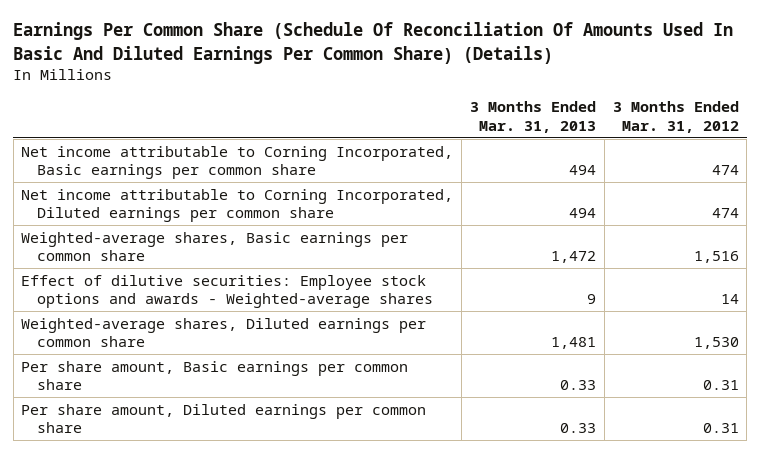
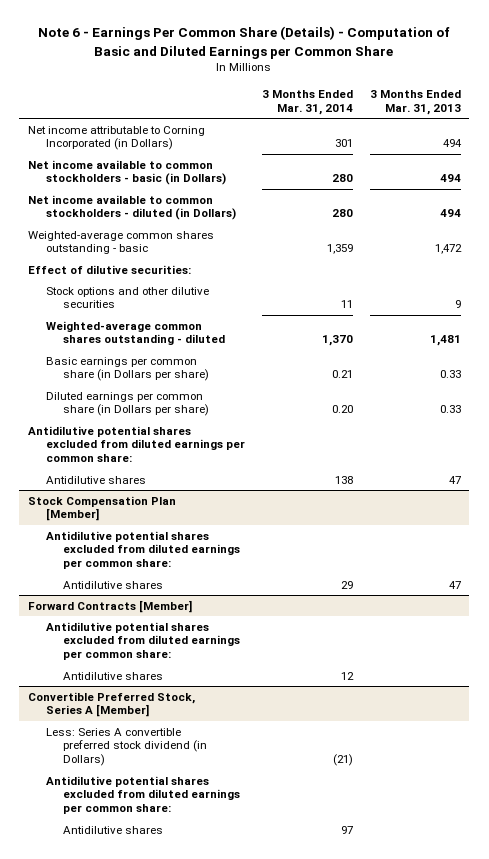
- Earnings Per Common Share (Schedule Of Reconciliation Of Amounts Used In Basic And Diluted Earnings Per Common Share) (Details)
+ Note 6 - Earnings Per Common Share (Details) - Computation of Basic and Diluted Earnings per Common Share
- | 3 Months Ended Mar. 31, 2013 | 3 Months Ended Mar. 31, 2012
+ | 3 Months Ended Mar. 31, 2014 | 3 Months Ended Mar. 31, 2013
- Net income attributable to Corning Incorporated, Basic earnings per common share | 494 | 474
- Net income attributable to Corning Incorporated, Diluted earnings per common share | 494 | 474
- Weighted-average shares, Basic earnings per common share | 1,472 | 1,516
- Effect of dilutive securities: Employee stock options and awards - Weighted-average shares | 9 | 14
- Weighted-average shares, Diluted earnings per common share | 1,481 | 1,530
- Per share amount, Basic earnings per common share | 0.33 | 0.31
- Per share amount, Diluted earnings per common share | 0.33 | 0.31
+ Net income attributable to Corning Incorporated (in Dollars) | 301 | 494
+ Net income available to common stockholders - basic (in Dollars) | 280 | 494
+ Net income available to common stockholders - diluted (in Dollars) | 280 | 494
+ Weighted-average common shares outstanding - basic | 1,359 | 1,472
+ Effect of dilutive securities:
+ Stock options and other dilutive securities | 11 | 9
+ Weighted-average common shares outstanding - diluted | 1,370 | 1,481
+ Basic earnings per common share (in Dollars per share) | 0.21 | 0.33
+ Diluted earnings per common share (in Dollars per share) | 0.20 | 0.33
+ Antidilutive potential shares excluded from diluted earnings per common share:
+ Antidilutive shares | 138 | 47
+ Stock Compensation Plan [Member]
+ Antidilutive potential shares excluded from diluted earnings per common share:
+ Antidilutive shares | 29 | 47
+ Forward Contracts [Member]
+ Antidilutive potential shares excluded from diluted earnings per common share:
+ Antidilutive shares | 12 |
+ Convertible Preferred Stock, Series A [Member]
+ Less: Series A convertible preferred stock dividend (in Dollars) | (21) |
+ Antidilutive potential shares excluded from diluted earnings per common share:
+ Antidilutive shares | 97 |

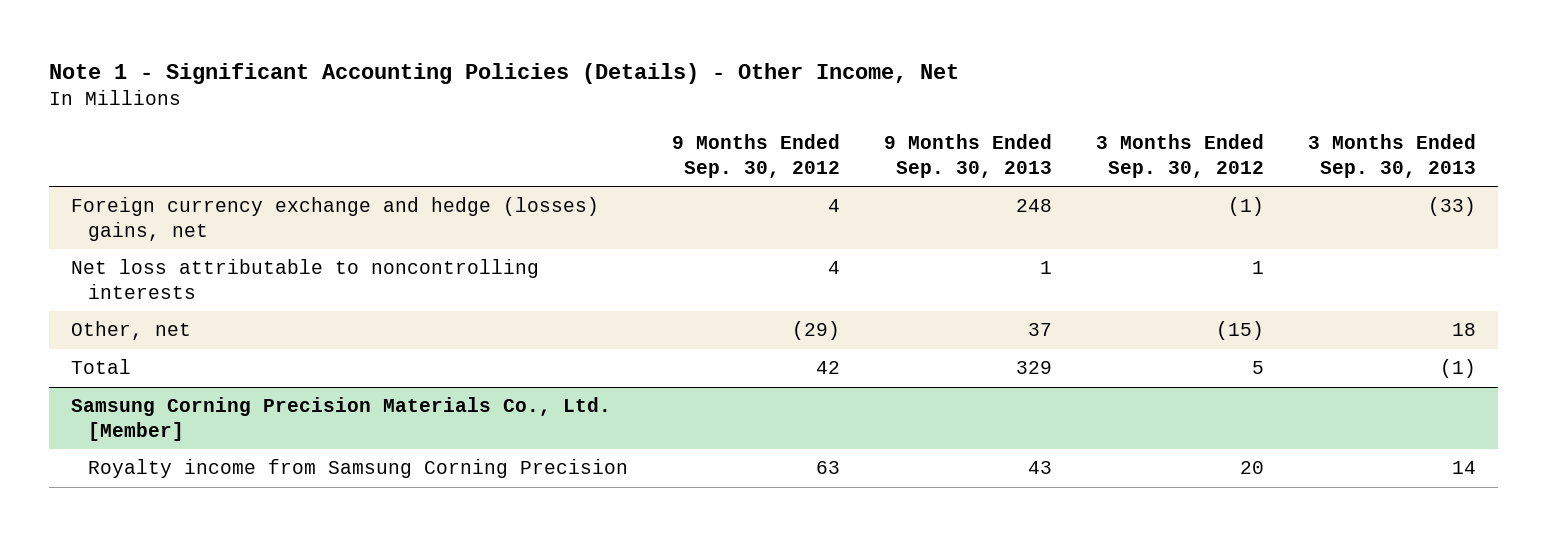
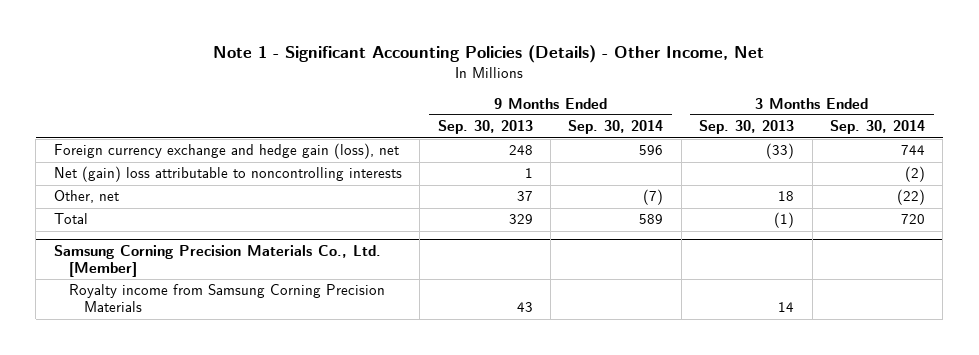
- | 9 Months Ended Sep. 30, 2012 | 9 Months Ended Sep. 30, 2013 | 3 Months Ended Sep. 30, 2012 | 3 Months Ended Sep. 30, 2013
+ | 9 Months Ended Sep. 30, 2013 | 9 Months Ended Sep. 30, 2014 | 3 Months Ended Sep. 30, 2013 | 3 Months Ended Sep. 30, 2014
- Foreign currency exchange and hedge (losses) gains, net | 4 | 248 | (1) | (33)
- Net loss attributable to noncontrolling interests | 4 | 1 | 1 |
+ Foreign currency exchange and hedge gain (loss), net | 248 | 596 | (33) | 744
+ Net (gain) loss attributable to noncontrolling interests | 1 | | | (2)
@ Samsung Corning Precision Materials Co., Ltd. [Member]
- Royalty income from Samsung Corning Precision | 63 | 43 | 20 | 14
+ Royalty income from Samsung Corning Precision Materials | 43 | | 14 |

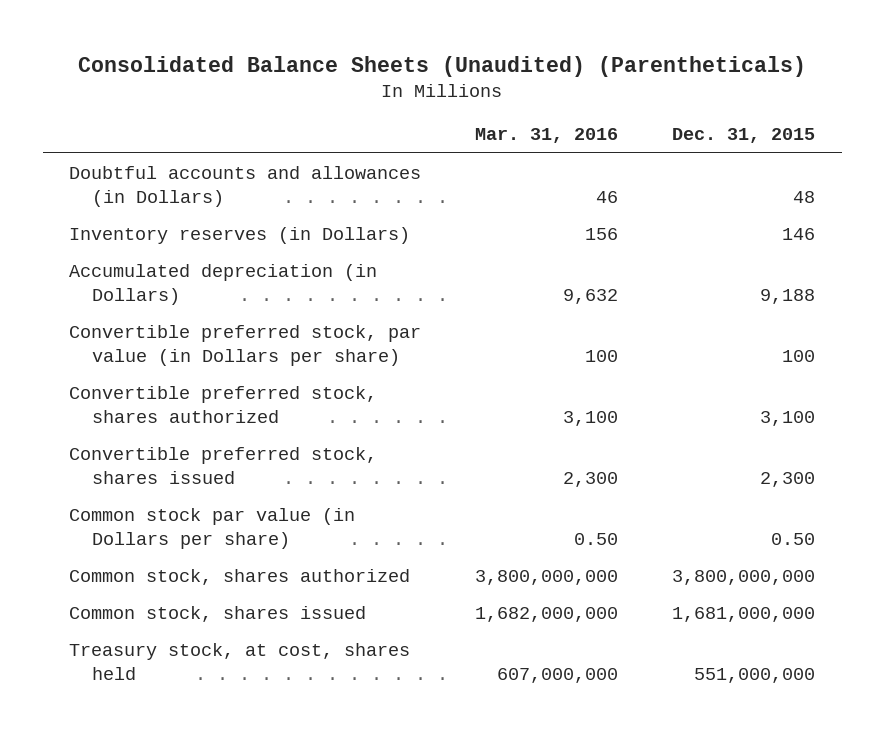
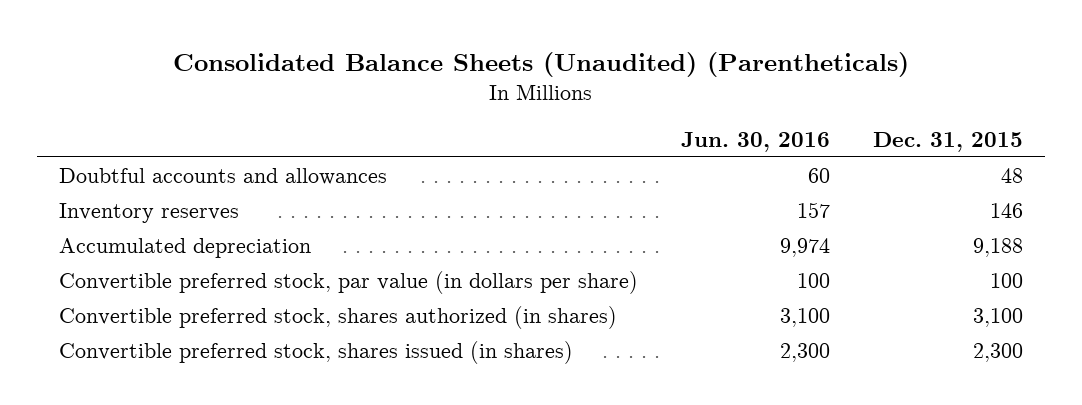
- | Mar. 31, 2016 | Dec. 31, 2015
+ | Jun. 30, 2016 | Dec. 31, 2015
- Doubtful accounts and allowances (in Dollars) | 46 | 48
- Inventory reserves (in Dollars) | 156 | 146
- Accumulated depreciation (in Dollars) | 9,632 | 9,188
- Convertible preferred stock, par value (in Dollars per share) | 100 | 100
- Convertible preferred stock, shares authorized | 3,100 | 3,100
- Convertible preferred stock, shares issued | 2,300 | 2,300
- Common stock par value (in Dollars per share) | 0.50 | 0.50
- Common stock, shares authorized | 3,800,000,000 | 3,800,000,000
- Common stock, shares issued | 1,682,000,000 | 1,681,000,000
- Treasury stock, at cost, shares held | 607,000,000 | 551,000,000
+ Doubtful accounts and allowances | 60 | 48
+ Inventory reserves | 157 | 146
+ Accumulated depreciation | 9,974 | 9,188
+ Convertible preferred stock, par value (in dollars per share) | 100 | 100
+ Convertible preferred stock, shares authorized (in shares) | 3,100 | 3,100
+ Convertible preferred stock, shares issued (in shares) | 2,300 | 2,300

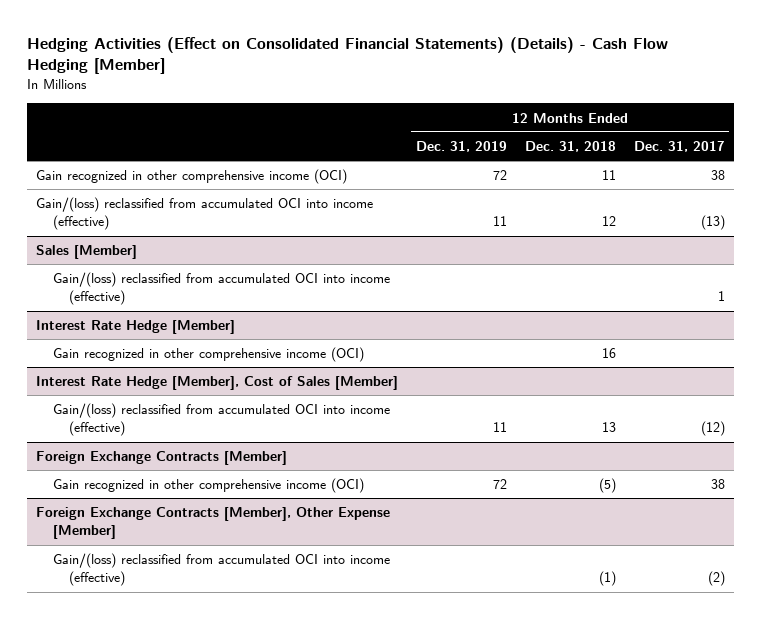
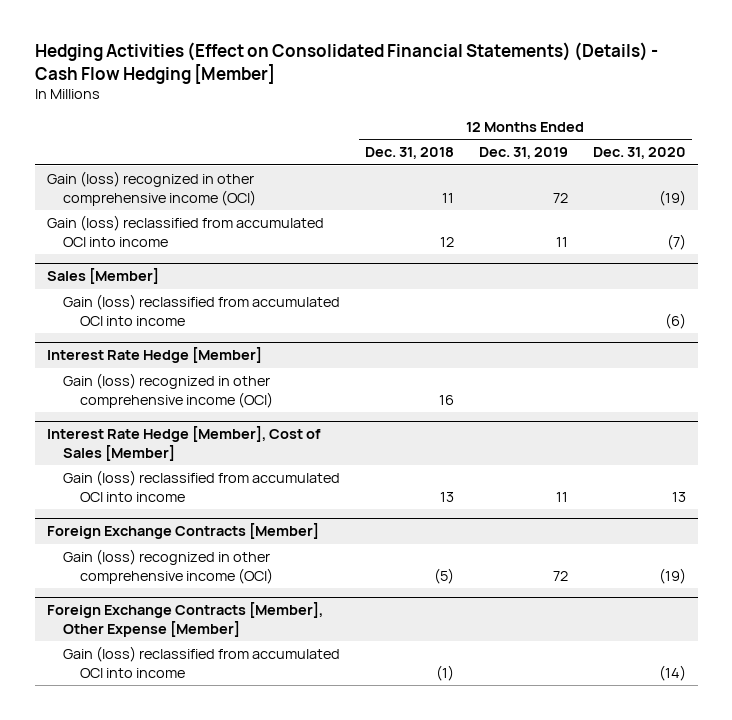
- | 12 Months Ended Dec. 31, 2019 | 12 Months Ended Dec. 31, 2018 | 12 Months Ended Dec. 31, 2017
+ | 12 Months Ended Dec. 31, 2018 | 12 Months Ended Dec. 31, 2019 | 12 Months Ended Dec. 31, 2020
- Gain recognized in other comprehensive income (OCI) | 72 | 11 | 38
- Gain/(loss) reclassified from accumulated OCI into income (effective) | 11 | 12 | (13)
+ Gain (loss) recognized in other comprehensive income (OCI) | 11 | 72 | (19)
+ Gain (loss) reclassified from accumulated OCI into income | 12 | 11 | (7)
@ Sales [Member]
- Gain/(loss) reclassified from accumulated OCI into income (effective) | | | 1
+ Gain (loss) reclassified from accumulated OCI into income | | | (6)
@ Interest Rate Hedge [Member]
- Gain recognized in other comprehensive income (OCI) | | 16 |
+ Gain (loss) recognized in other comprehensive income (OCI) | 16 | |
@ Interest Rate Hedge [Member], Cost of Sales [Member]
- Gain/(loss) reclassified from accumulated OCI into income (effective) | 11 | 13 | (12)
+ Gain (loss) reclassified from accumulated OCI into income | 13 | 11 | 13
@ Foreign Exchange Contracts [Member]
- Gain recognized in other comprehensive income (OCI) | 72 | (5) | 38
+ Gain (loss) recognized in other comprehensive income (OCI) | (5) | 72 | (19)
@ Foreign Exchange Contracts [Member], Other Expense [Member]
- Gain/(loss) reclassified from accumulated OCI into income (effective) | | (1) | (2)
+ Gain (loss) reclassified from accumulated OCI into income | (1) | | (14)

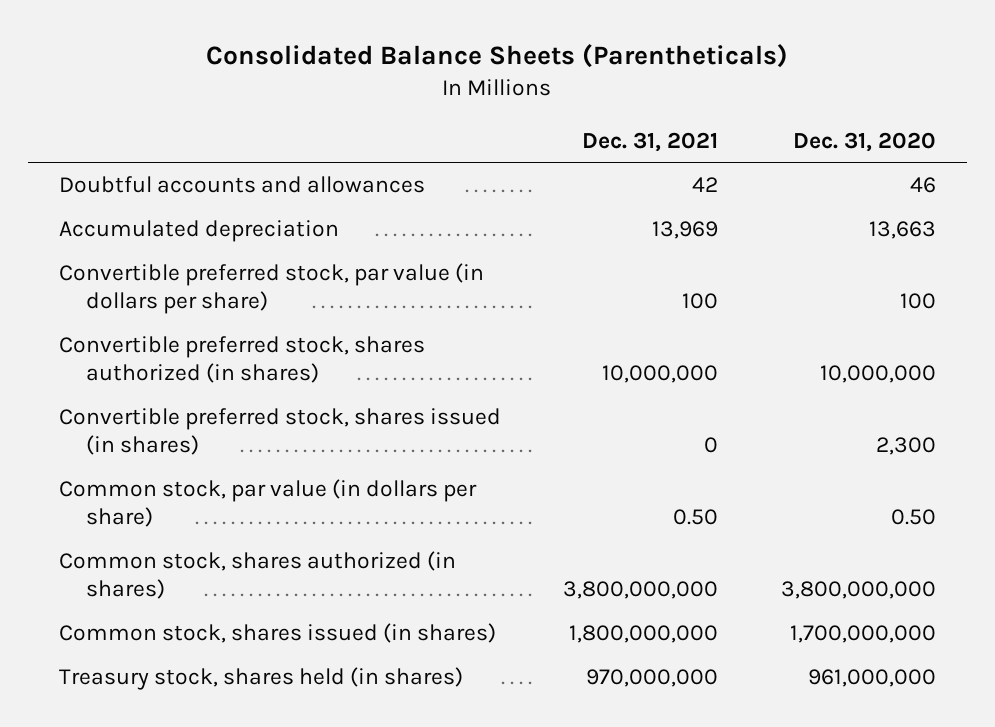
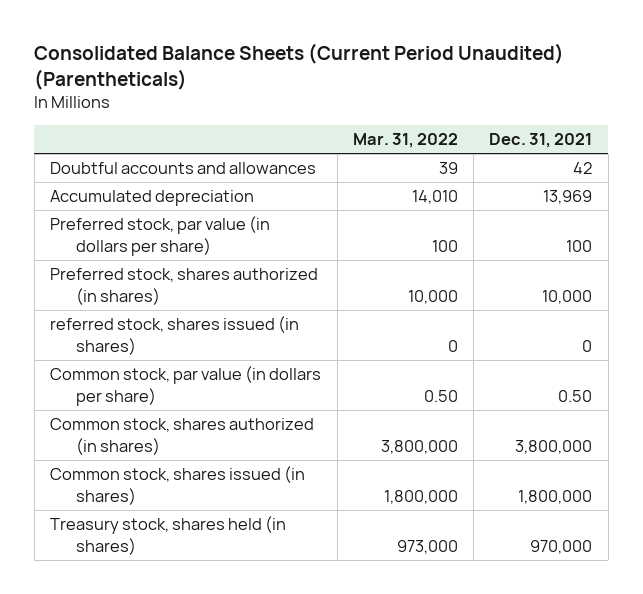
- Consolidated Balance Sheets (Parentheticals)
+ Consolidated Balance Sheets (Current Period Unaudited) (Parentheticals)
- | Dec. 31, 2021 | Dec. 31, 2020
+ | Mar. 31, 2022 | Dec. 31, 2021
- Convertible preferred stock, par value (in dollars per share) | 100 | 100
- Convertible preferred stock, shares authorized (in shares) | 10,000,000 | 10,000,000
- Convertible preferred stock, shares issued (in shares) | 0 | 2,300
+ Preferred stock, par value (in dollars per share) | 100 | 100
+ Preferred stock, shares authorized (in shares) | 10,000 | 10,000
+ referred stock, shares issued (in shares) | 0 | 0
- Common stock, shares authorized (in shares) | 3,800,000,000 | 3,800,000,000
- Common stock, shares issued (in shares) | 1,800,000,000 | 1,700,000,000
- Treasury stock, shares held (in shares) | 970,000,000 | 961,000,000
+ Common stock, shares authorized (in shares) | 3,800,000 | 3,800,000
+ Common stock, shares issued (in shares) | 1,800,000 | 1,800,000
+ Treasury stock, shares held (in shares) | 973,000 | 970,000

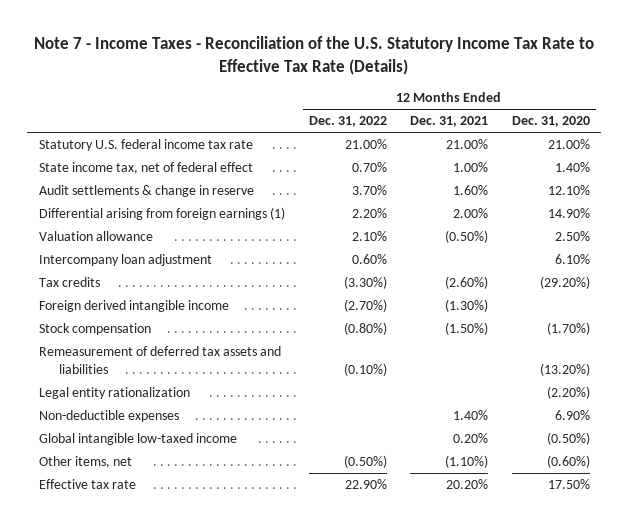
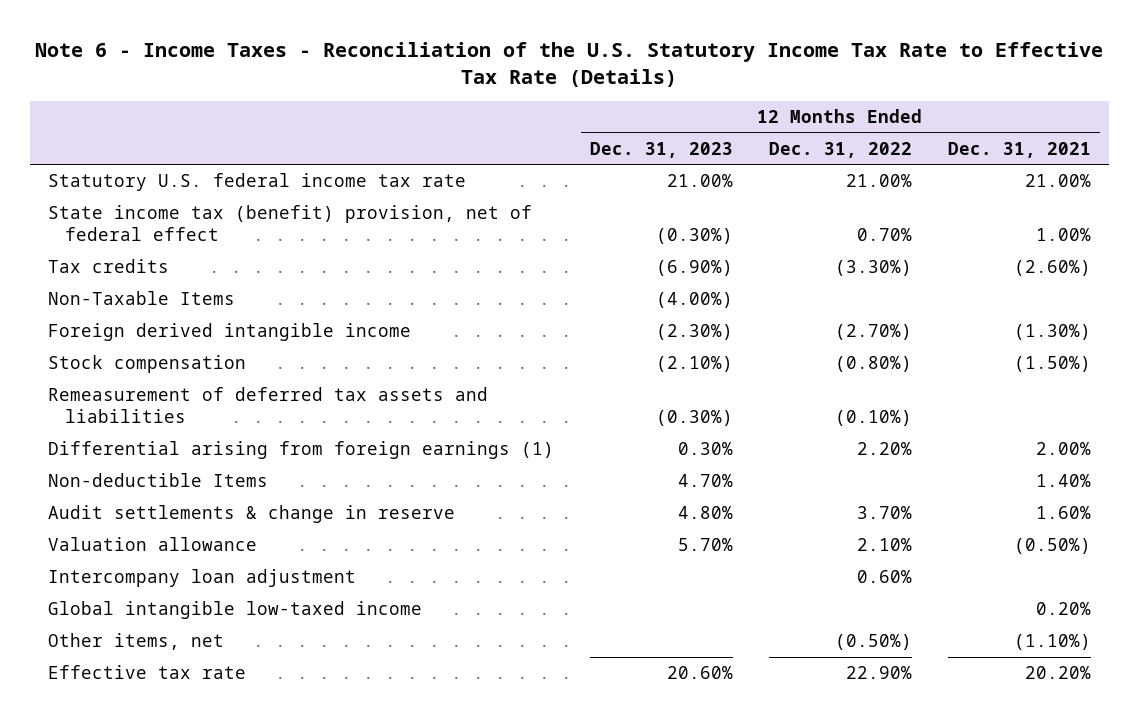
- Note 7 - Income Taxes - Reconciliation of the U.S. Statutory Income Tax Rate to Effective Tax Rate (Details)
+ Note 6 - Income Taxes - Reconciliation of the U.S. Statutory Income Tax Rate to Effective Tax Rate (Details)
- | 12 Months Ended Dec. 31, 2022 | 12 Months Ended Dec. 31, 2021 | 12 Months Ended Dec. 31, 2020
+ | 12 Months Ended Dec. 31, 2023 | 12 Months Ended Dec. 31, 2022 | 12 Months Ended Dec. 31, 2021
- State income tax, net of federal effect | 0.70% | 1.00% | 1.40%
+ State income tax (benefit) provision, net of federal effect | (0.30%) | 0.70% | 1.00%
+ Non-Taxable Items | (4.00%) | |
- Legal entity rationalization | | | (2.20%)
- Non-deductible expenses | | 1.40% | 6.90%
moved down: Differential arising from foreign earnings (1) | 0.30% | 2.20% | 2.00%
+ Non-deductible Items | 4.70% | | 1.40%
moved down: Audit settlements & change in reserve | 4.80% | 3.70% | 1.60%
moved down: Valuation allowance | 5.70% | 2.10% | (0.50%)
moved down: Intercompany loan adjustment | | 0.60% |

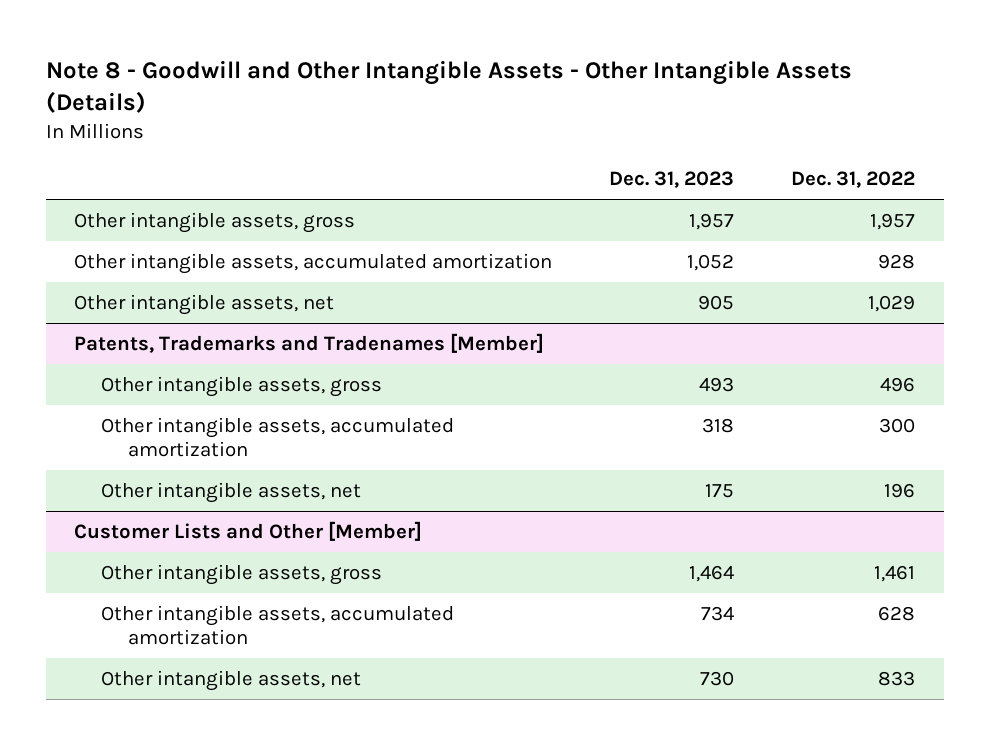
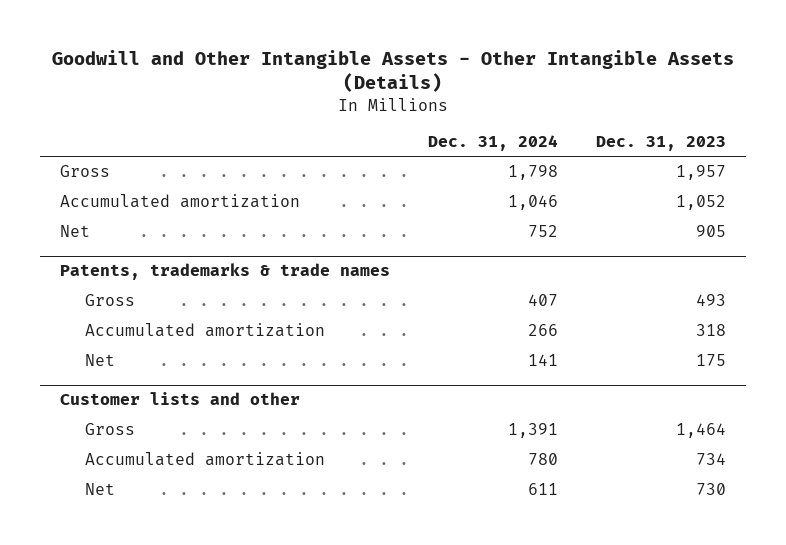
- Note 8 - Goodwill and Other Intangible Assets - Other Intangible Assets (Details)
+ Goodwill and Other Intangible Assets - Other Intangible Assets (Details)
- | Dec. 31, 2023 | Dec. 31, 2022
+ | Dec. 31, 2024 | Dec. 31, 2023
- Other intangible assets, gross | 1,957 | 1,957
- Other intangible assets, accumulated amortization | 1,052 | 928
- Other intangible assets, net | 905 | 1,029
- Patents, Trademarks and Tradenames [Member]
- Other intangible assets, gross | 493 | 496
- Other intangible assets, accumulated amortization | 318 | 300
- Other intangible assets, net | 175 | 196
- Customer Lists and Other [Member]
- Other intangible assets, gross | 1,464 | 1,461
- Other intangible assets, accumulated amortization | 734 | 628
- Other intangible assets, net | 730 | 833
+ Gross | 1,798 | 1,957
+ Accumulated amortization | 1,046 | 1,052
+ Net | 752 | 905
+ Patents, trademarks & trade names
+ Gross | 407 | 493
+ Accumulated amortization | 266 | 318
+ Net | 141 | 175
+ Customer lists and other
+ Gross | 1,391 | 1,464
+ Accumulated amortization | 780 | 734
+ Net | 611 | 730

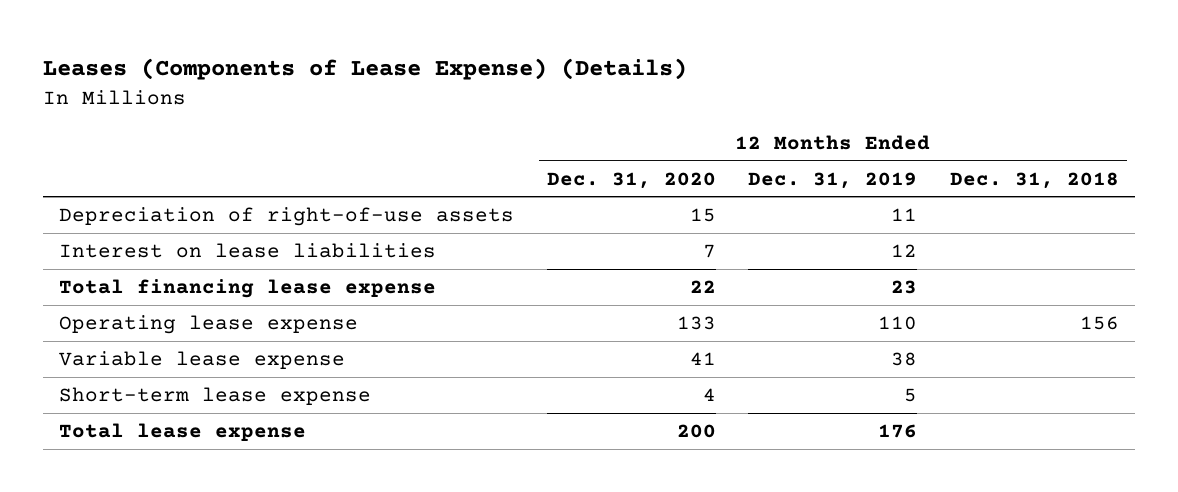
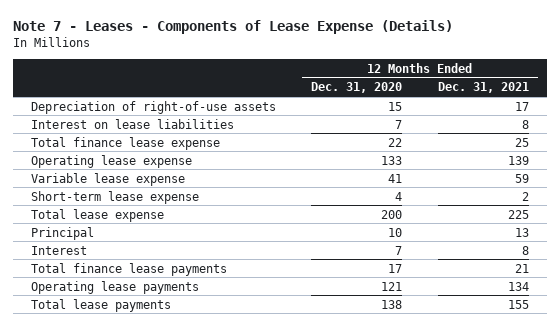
- Leases (Components of Lease Expense) (Details)
+ Note 7 - Leases - Components of Lease Expense (Details)
- | 12 Months Ended Dec. 31, 2020 | 12 Months Ended Dec. 31, 2019 | 12 Months Ended Dec. 31, 2018
+ | 12 Months Ended Dec. 31, 2020 | 12 Months Ended Dec. 31, 2021
- Total financing lease expense | 22 | 23 |
+ Total finance lease expense | 22 | 25
+ Principal | 10 | 13
+ Interest | 7 | 8
+ Total finance lease payments | 17 | 21
+ Operating lease payments | 121 | 134
+ Total lease payments | 138 | 155

